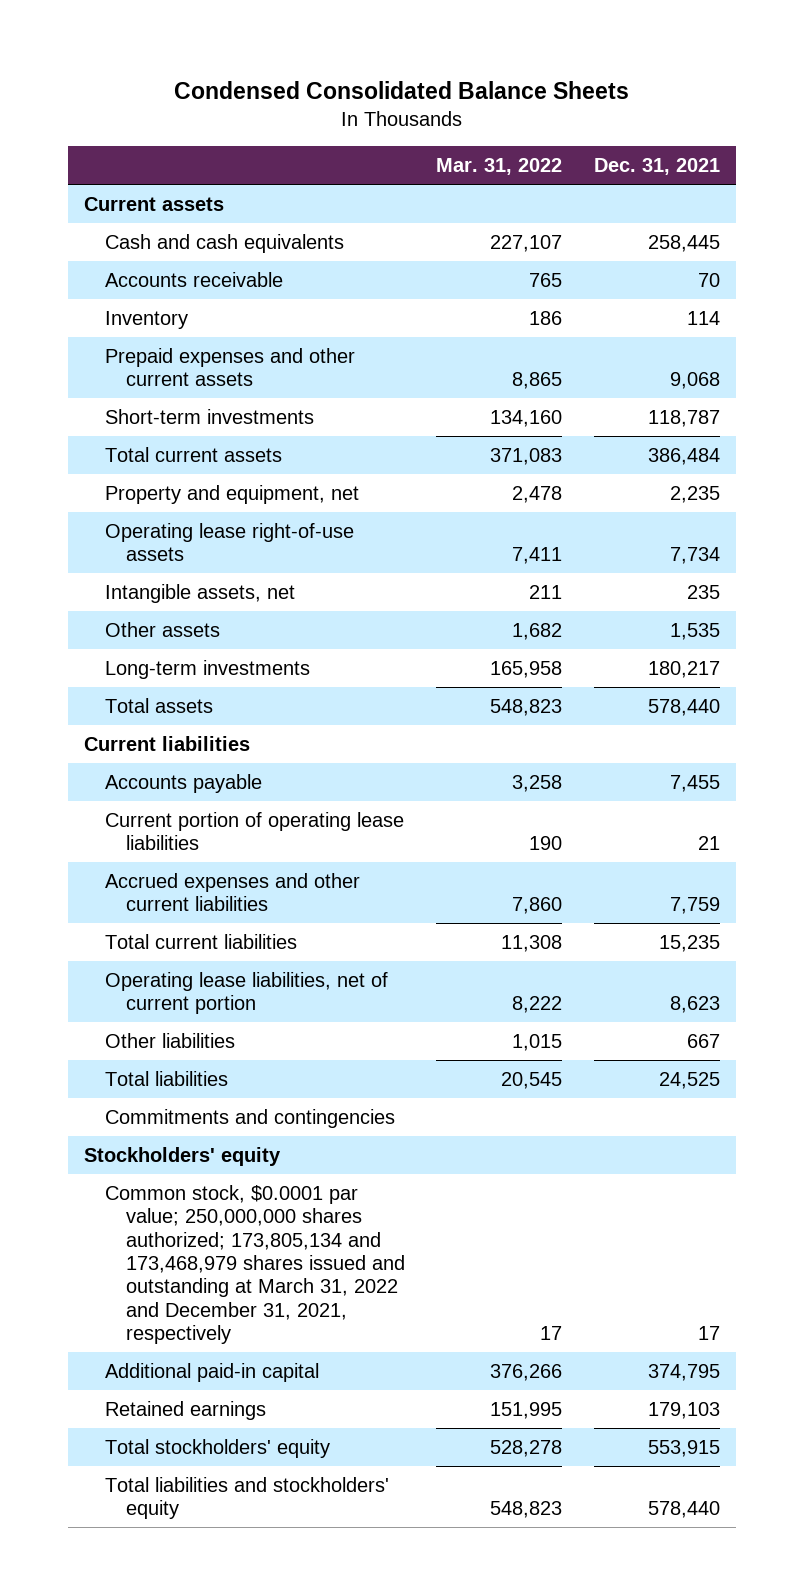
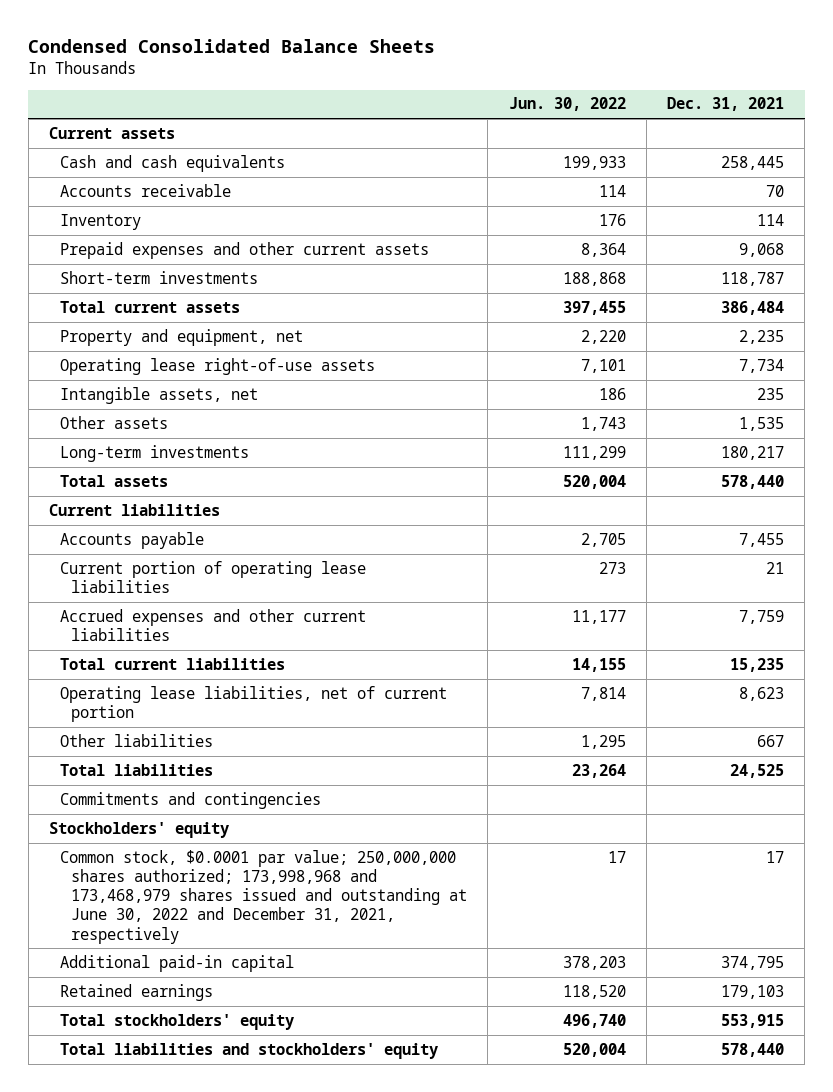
- | Mar. 31, 2022 | Dec. 31, 2021
+ | Jun. 30, 2022 | Dec. 31, 2021
- Common stock, $0.0001 par value; 250,000,000 shares authorized; 173,805,134 and 173,468,979 shares issued and outstanding at March 31, 2022 and December 31, 2021, respectively | 17 | 17
+ Common stock, $0.0001 par value; 250,000,000 shares authorized; 173,998,968 and 173,468,979 shares issued and outstanding at June 30, 2022 and December 31, 2021, respectively | 17 | 17

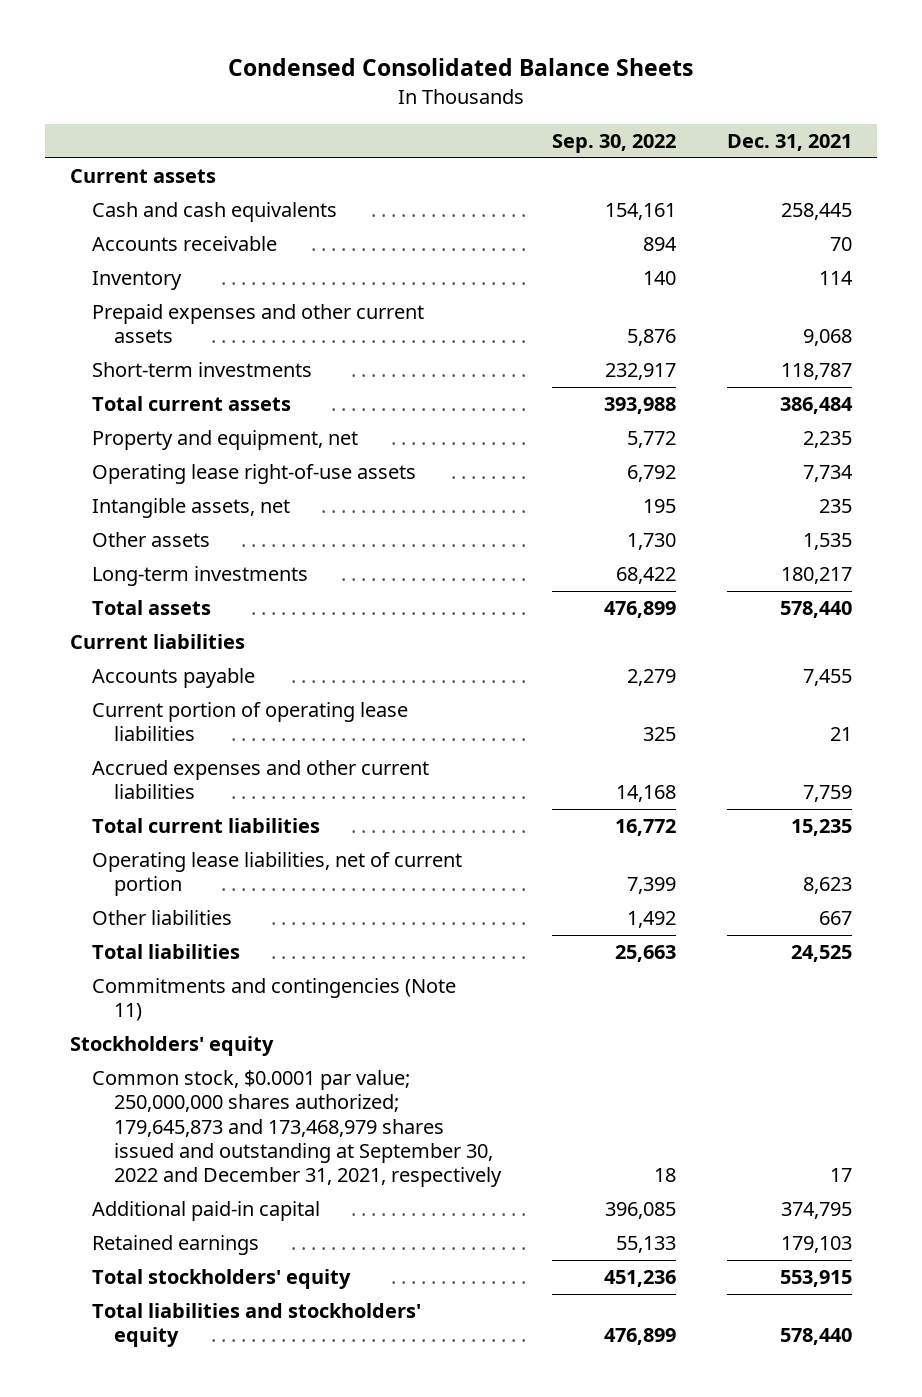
- | Jun. 30, 2022 | Dec. 31, 2021
+ | Sep. 30, 2022 | Dec. 31, 2021
- Commitments and contingencies
+ Commitments and contingencies (Note 11)
- Common stock, $0.0001 par value; 250,000,000 shares authorized; 173,998,968 and 173,468,979 shares issued and outstanding at June 30, 2022 and December 31, 2021, respectively | 17 | 17
+ Common stock, $0.0001 par value; 250,000,000 shares authorized; 179,645,873 and 173,468,979 shares issued and outstanding at September 30, 2022 and December 31, 2021, respectively | 18 | 17

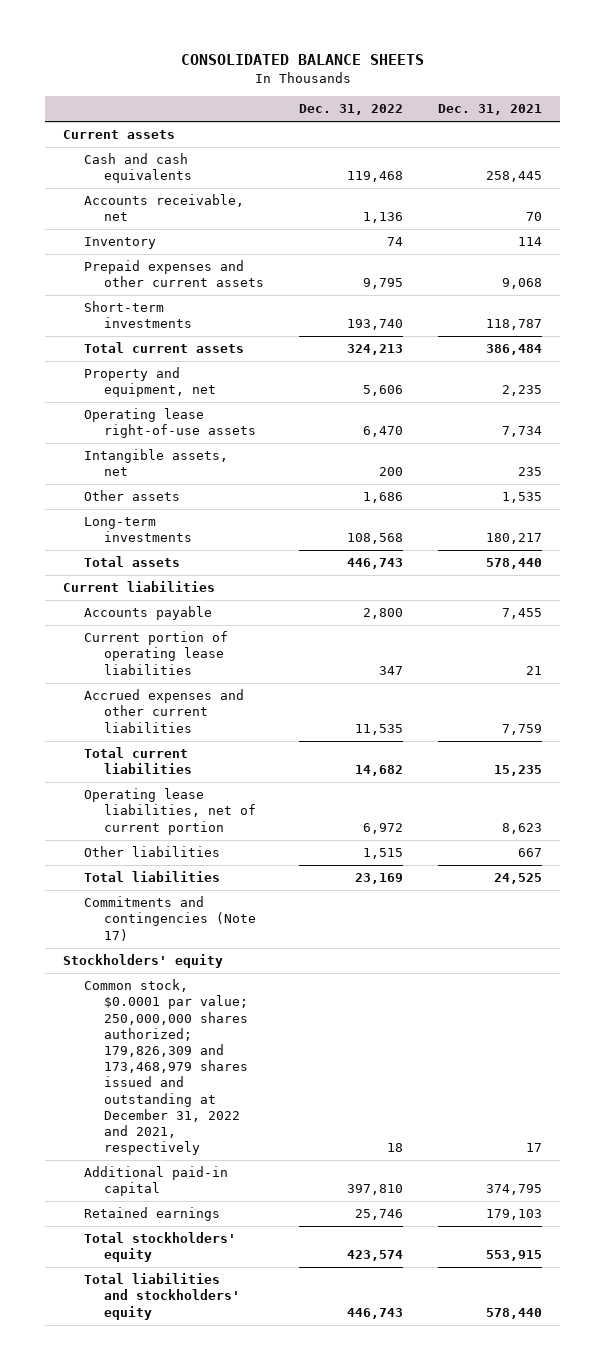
- Condensed Consolidated Balance Sheets
+ CONSOLIDATED BALANCE SHEETS
- | Sep. 30, 2022 | Dec. 31, 2021
+ | Dec. 31, 2022 | Dec. 31, 2021
- Accounts receivable | 894 | 70
+ Accounts receivable, net | 1,136 | 70
- Commitments and contingencies (Note 11)
+ Commitments and contingencies (Note 17)
- Common stock, $0.0001 par value; 250,000,000 shares authorized; 179,645,873 and 173,468,979 shares issued and outstanding at September 30, 2022 and December 31, 2021, respectively | 18 | 17
+ Common stock, $0.0001 par value; 250,000,000 shares authorized; 179,826,309 and 173,468,979 shares issued and outstanding at December 31, 2022 and 2021, respectively | 18 | 17

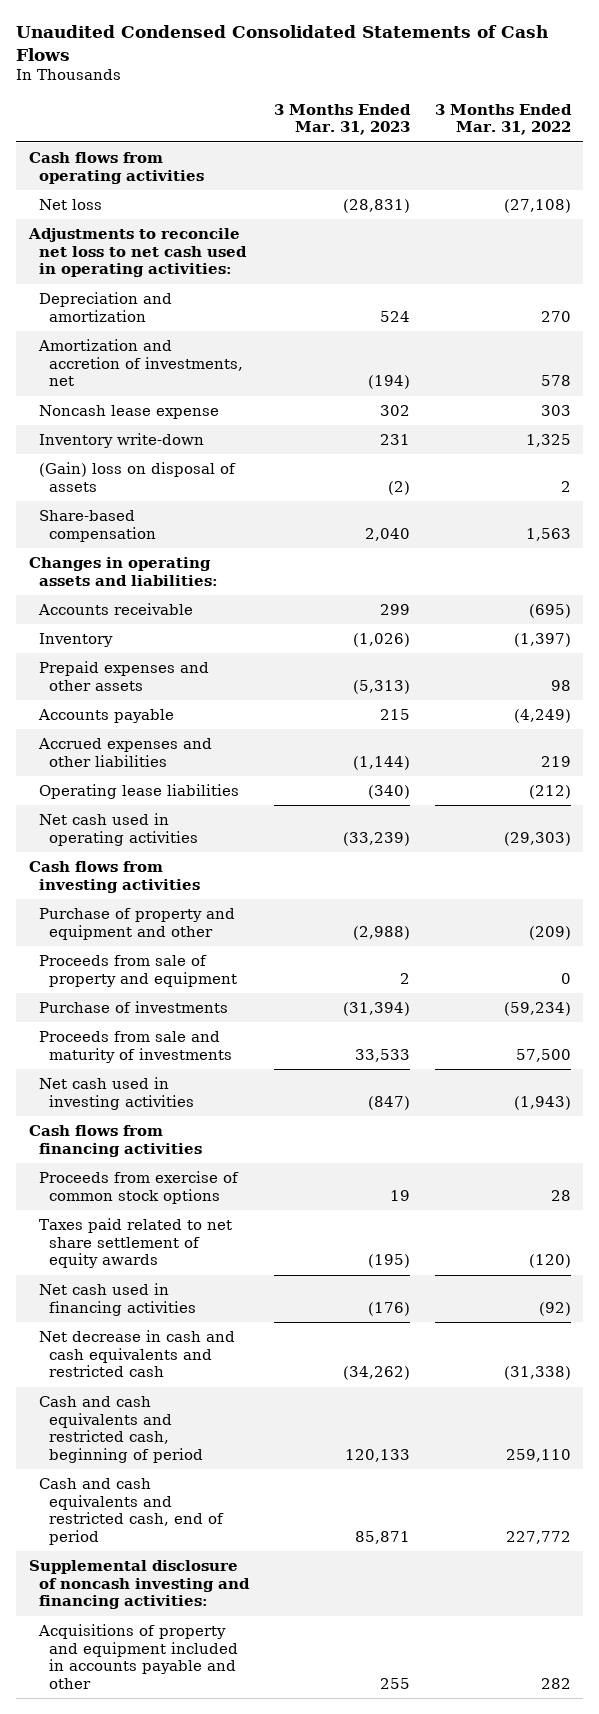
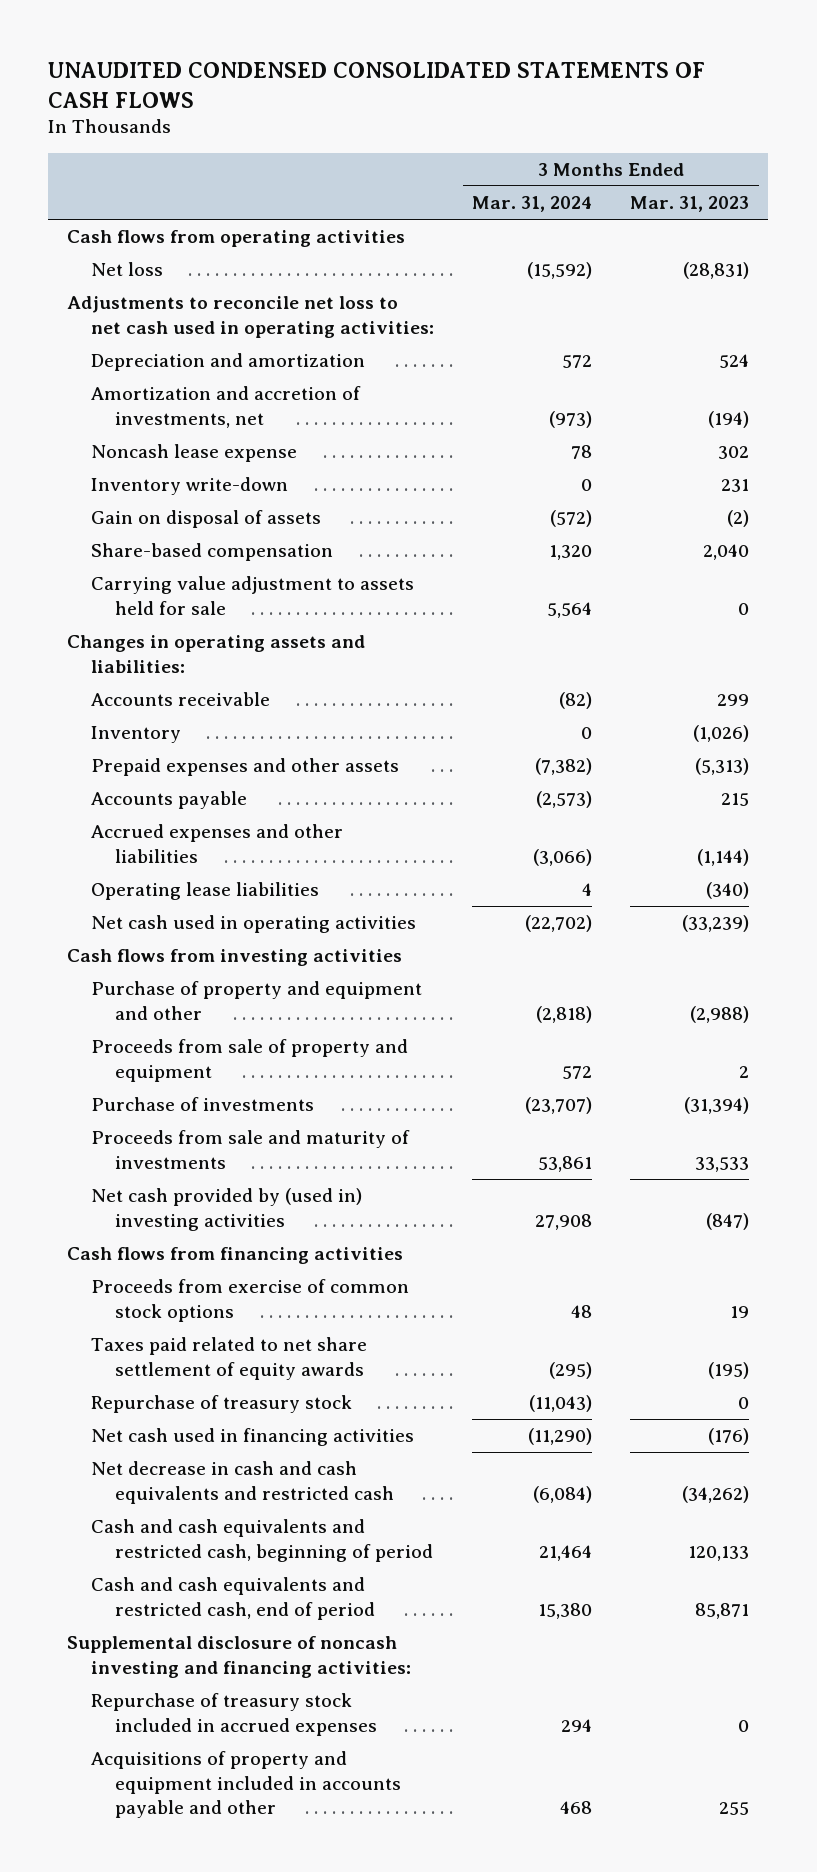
- Unaudited Condensed Consolidated Statements of Cash Flows
+ UNAUDITED CONDENSED CONSOLIDATED STATEMENTS OF CASH FLOWS
- | 3 Months Ended Mar. 31, 2023 | 3 Months Ended Mar. 31, 2022
+ | 3 Months Ended Mar. 31, 2024 | 3 Months Ended Mar. 31, 2023
- (Gain) loss on disposal of assets | (2) | 2
+ Gain on disposal of assets | (572) | (2)
+ Carrying value adjustment to assets held for sale | 5,564 | 0
- Net cash used in investing activities | (847) | (1,943)
+ Net cash provided by (used in) investing activities | 27,908 | (847)
+ Repurchase of treasury stock | (11,043) | 0
+ Repurchase of treasury stock included in accrued expenses | 294 | 0

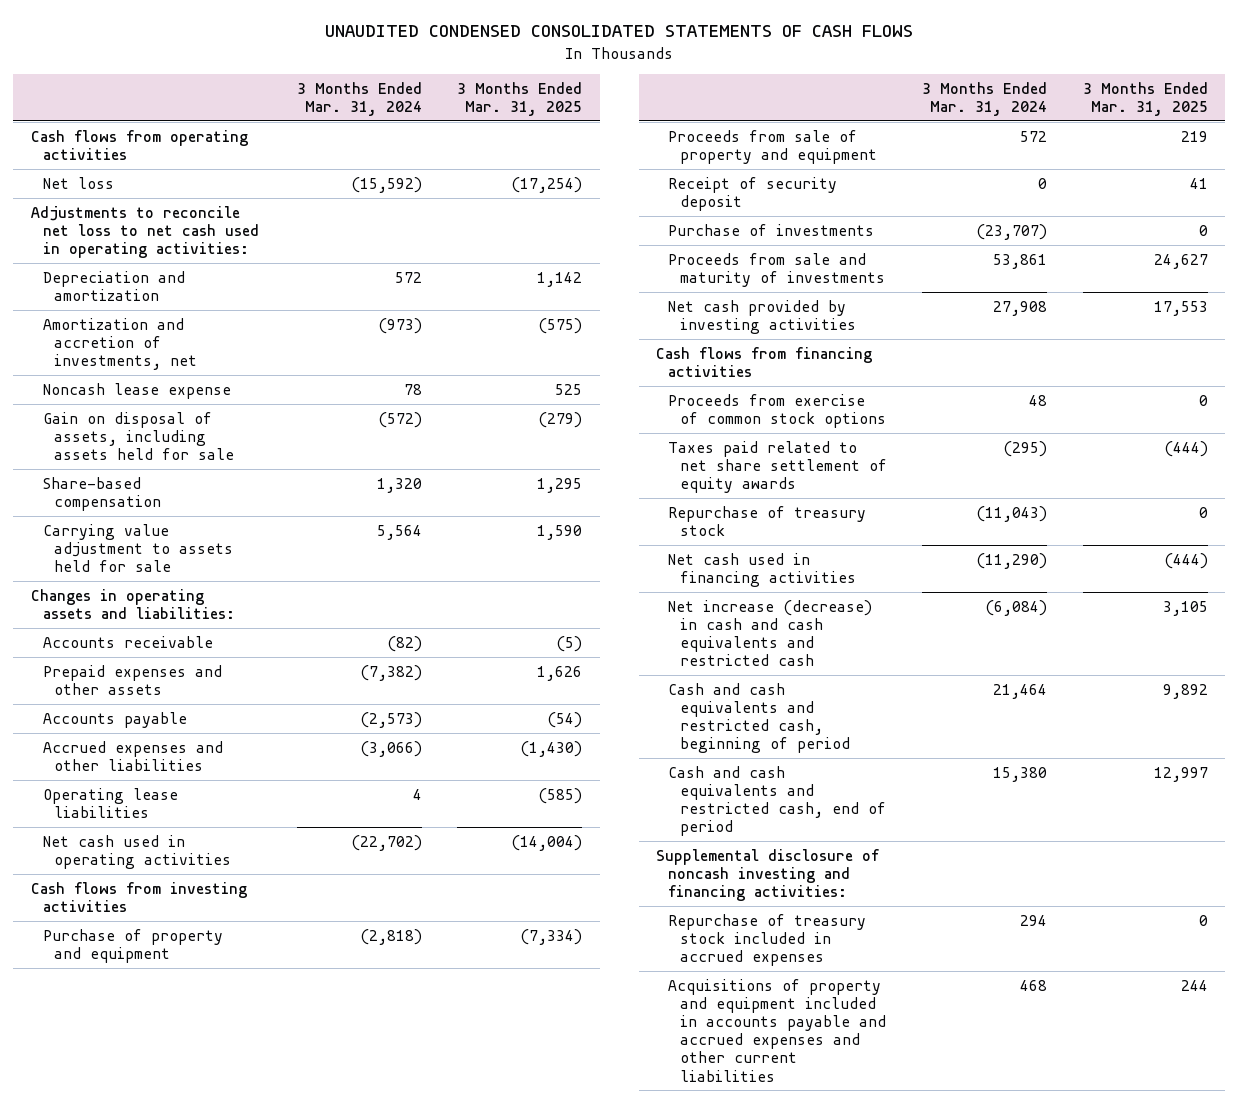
- | 3 Months Ended Mar. 31, 2024 | 3 Months Ended Mar. 31, 2023
+ | 3 Months Ended Mar. 31, 2024 | 3 Months Ended Mar. 31, 2025
- Inventory write-down | 0 | 231
- Gain on disposal of assets | (572) | (2)
+ Gain on disposal of assets, including assets held for sale | (572) | (279)
- Inventory | 0 | (1,026)
- Purchase of property and equipment and other | (2,818) | (2,988)
+ Purchase of property and equipment | (2,818) | (7,334)
+ Receipt of security deposit | 0 | 41
- Net cash provided by (used in) investing activities | 27,908 | (847)
+ Net cash provided by investing activities | 27,908 | 17,553
- Net decrease in cash and cash equivalents and restricted cash | (6,084) | (34,262)
+ Net increase (decrease) in cash and cash equivalents and restricted cash | (6,084) | 3,105
- Acquisitions of property and equipment included in accounts payable and other | 468 | 255
+ Acquisitions of property and equipment included in accounts payable and accrued expenses and other current liabilities | 468 | 244

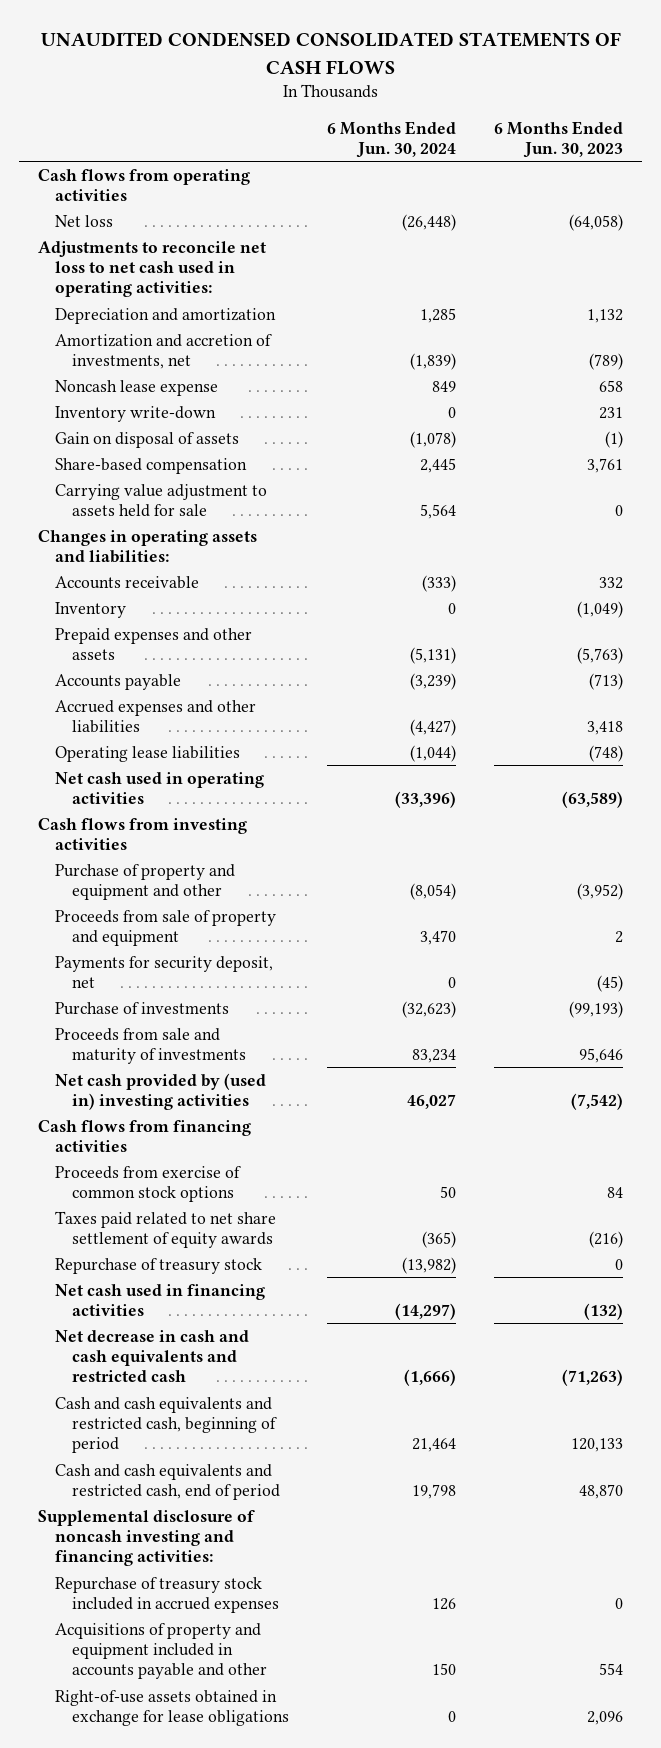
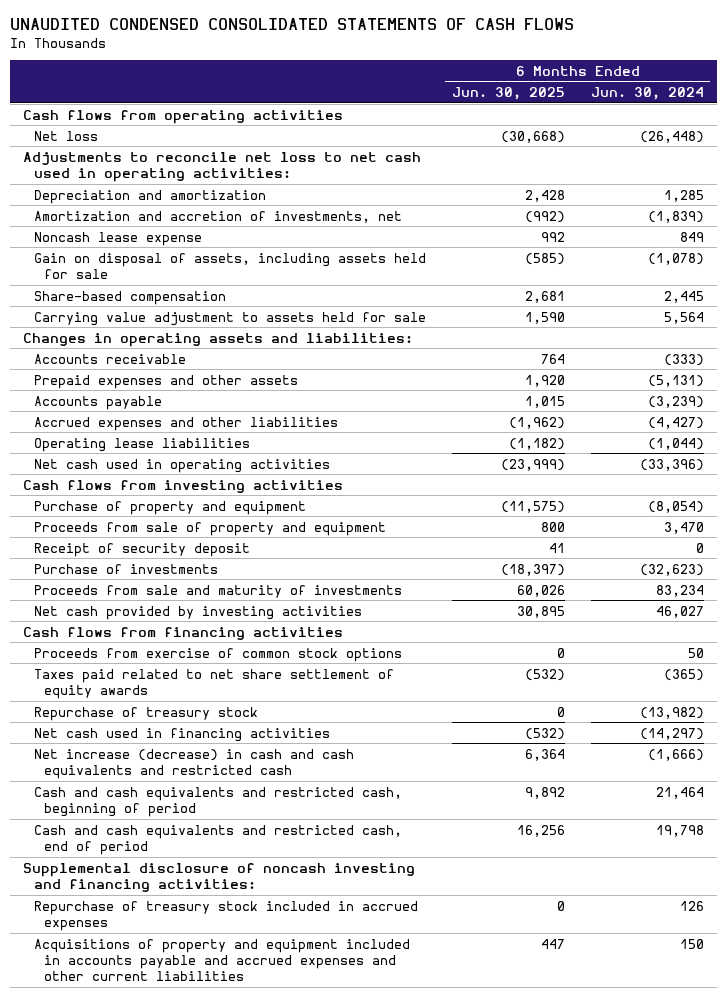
- | 6 Months Ended Jun. 30, 2024 | 6 Months Ended Jun. 30, 2023
+ | 6 Months Ended Jun. 30, 2025 | 6 Months Ended Jun. 30, 2024
- Inventory write-down | 0 | 231
- Gain on disposal of assets | (1,078) | (1)
+ Gain on disposal of assets, including assets held for sale | (585) | (1,078)
- Inventory | 0 | (1,049)
- Purchase of property and equipment and other | (8,054) | (3,952)
+ Purchase of property and equipment | (11,575) | (8,054)
- Payments for security deposit, net | 0 | (45)
+ Receipt of security deposit | 41 | 0
- Net cash provided by (used in) investing activities | 46,027 | (7,542)
+ Net cash provided by investing activities | 30,895 | 46,027
- Net decrease in cash and cash equivalents and restricted cash | (1,666) | (71,263)
+ Net increase (decrease) in cash and cash equivalents and restricted cash | 6,364 | (1,666)
- Acquisitions of property and equipment included in accounts payable and other | 150 | 554
- Right-of-use assets obtained in exchange for lease obligations | 0 | 2,096
+ Acquisitions of property and equipment included in accounts payable and accrued expenses and other current liabilities | 447 | 150

